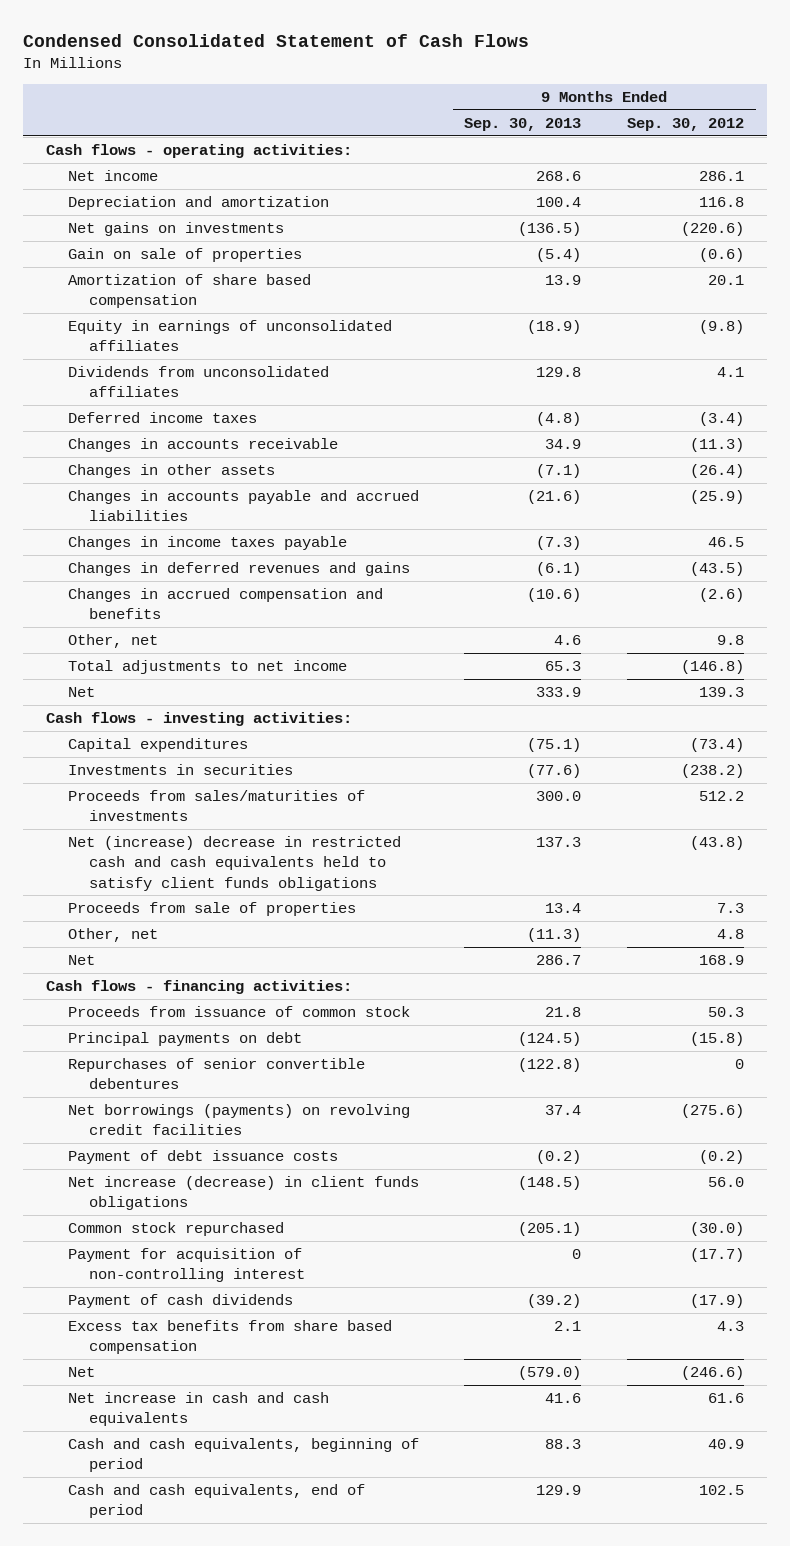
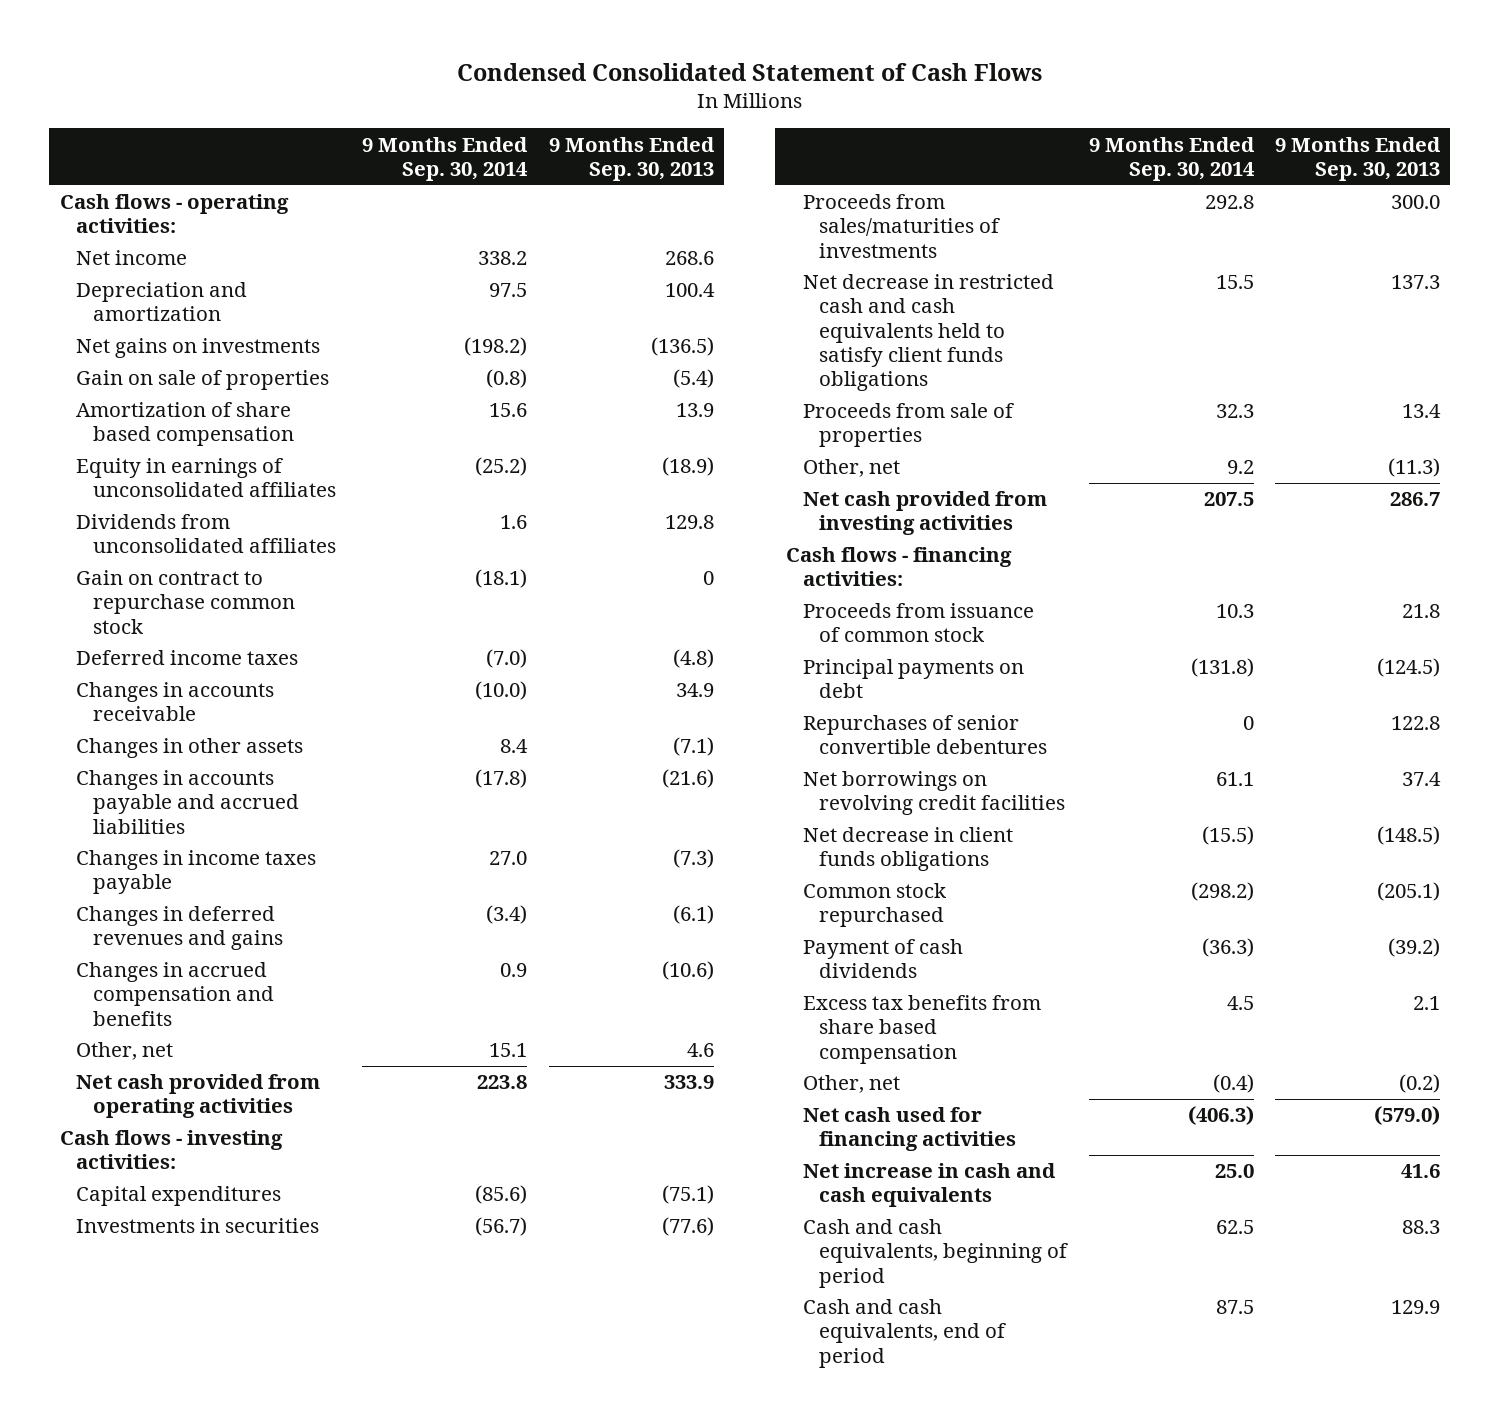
- | 9 Months Ended Sep. 30, 2013 | 9 Months Ended Sep. 30, 2012
+ | 9 Months Ended Sep. 30, 2014 | 9 Months Ended Sep. 30, 2013
+ Gain on contract to repurchase common stock | (18.1) | 0
- Total adjustments to net income | 65.3 | (146.8)
- Net | 333.9 | 139.3
+ Net cash provided from operating activities | 223.8 | 333.9
- Net (increase) decrease in restricted cash and cash equivalents held to satisfy client funds obligations | 137.3 | (43.8)
+ Net decrease in restricted cash and cash equivalents held to satisfy client funds obligations | 15.5 | 137.3
- Net | 286.7 | 168.9
+ Net cash provided from investing activities | 207.5 | 286.7
- Repurchases of senior convertible debentures | (122.8) | 0
- Net borrowings (payments) on revolving credit facilities | 37.4 | (275.6)
- Payment of debt issuance costs | (0.2) | (0.2)
- Net increase (decrease) in client funds obligations | (148.5) | 56.0
+ Repurchases of senior convertible debentures | 0 | 122.8
+ Net borrowings on revolving credit facilities | 61.1 | 37.4
+ Net decrease in client funds obligations | (15.5) | (148.5)
- Payment for acquisition of non-controlling interest | 0 | (17.7)
- Net | (579.0) | (246.6)
+ Other, net | (0.4) | (0.2)
+ Net cash used for financing activities | (406.3) | (579.0)

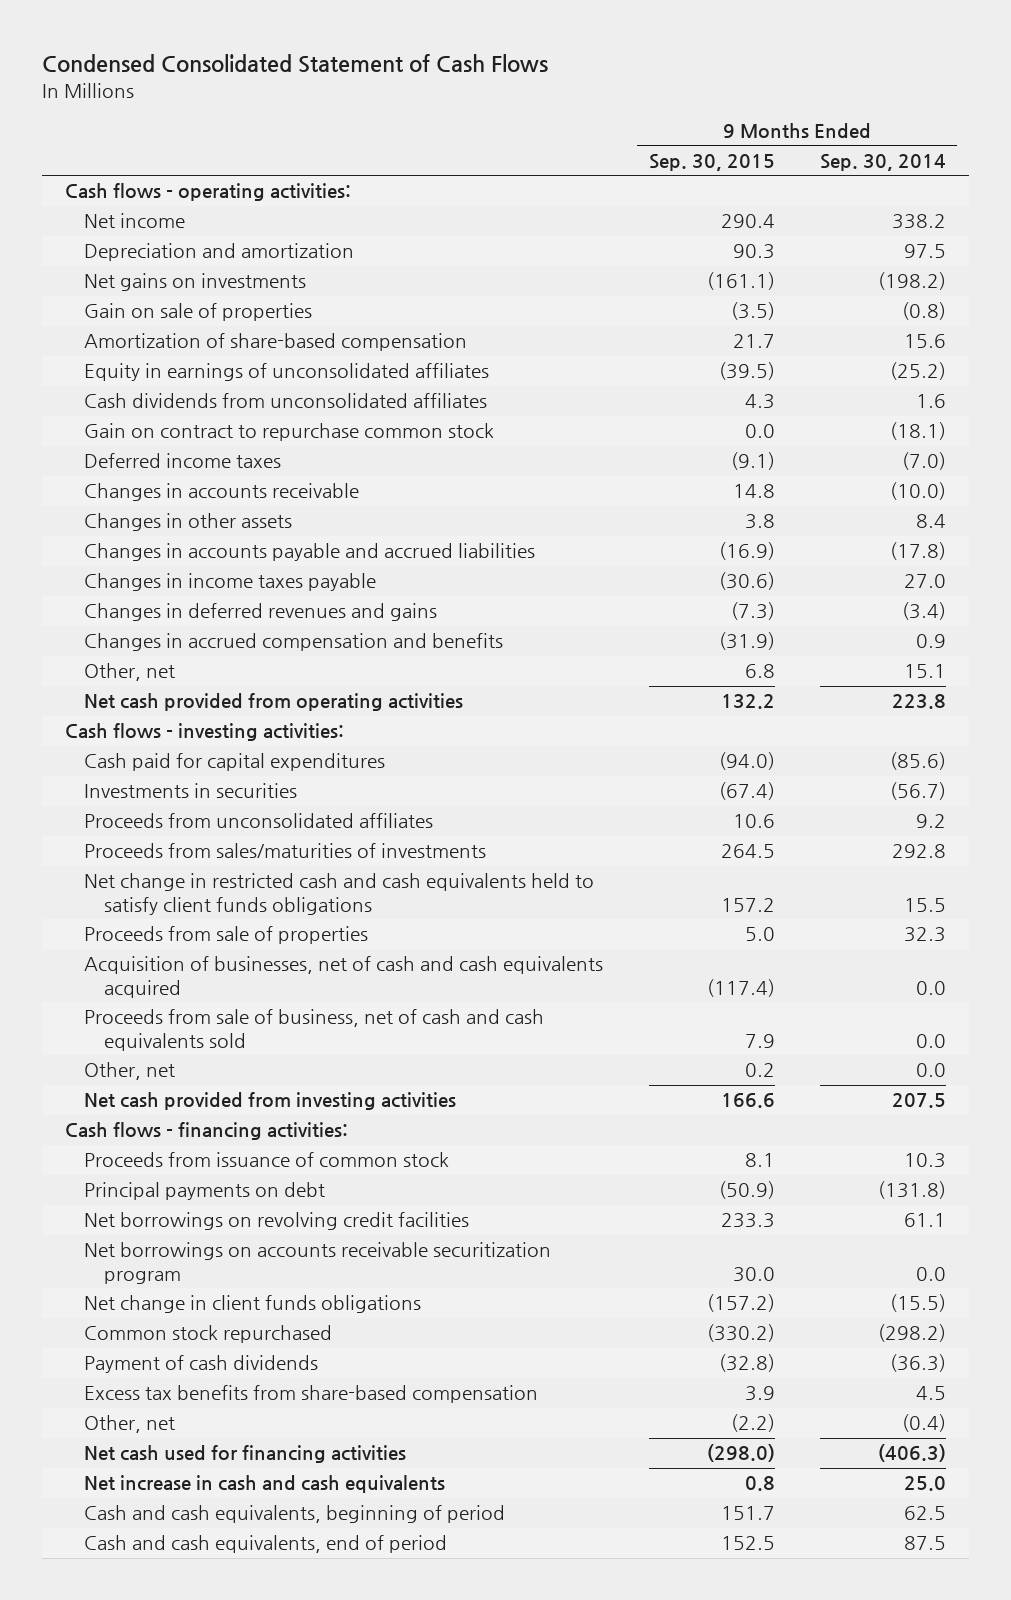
- | 9 Months Ended Sep. 30, 2014 | 9 Months Ended Sep. 30, 2013
+ | 9 Months Ended Sep. 30, 2015 | 9 Months Ended Sep. 30, 2014
- Amortization of share based compensation | 15.6 | 13.9
+ Amortization of share-based compensation | 21.7 | 15.6
- Dividends from unconsolidated affiliates | 1.6 | 129.8
+ Cash dividends from unconsolidated affiliates | 4.3 | 1.6
- Capital expenditures | (85.6) | (75.1)
+ Cash paid for capital expenditures | (94.0) | (85.6)
+ Proceeds from unconsolidated affiliates | 10.6 | 9.2
- Net decrease in restricted cash and cash equivalents held to satisfy client funds obligations | 15.5 | 137.3
+ Net change in restricted cash and cash equivalents held to satisfy client funds obligations | 157.2 | 15.5
- Other, net | 9.2 | (11.3)
+ Acquisition of businesses, net of cash and cash equivalents acquired | (117.4) | 0.0
+ Proceeds from sale of business, net of cash and cash equivalents sold | 7.9 | 0.0
+ Other, net | 0.2 | 0.0
- Repurchases of senior convertible debentures | 0 | 122.8
- Net decrease in client funds obligations | (15.5) | (148.5)
+ Net borrowings on accounts receivable securitization program | 30.0 | 0.0
+ Net change in client funds obligations | (157.2) | (15.5)
- Excess tax benefits from share based compensation | 4.5 | 2.1
+ Excess tax benefits from share-based compensation | 3.9 | 4.5

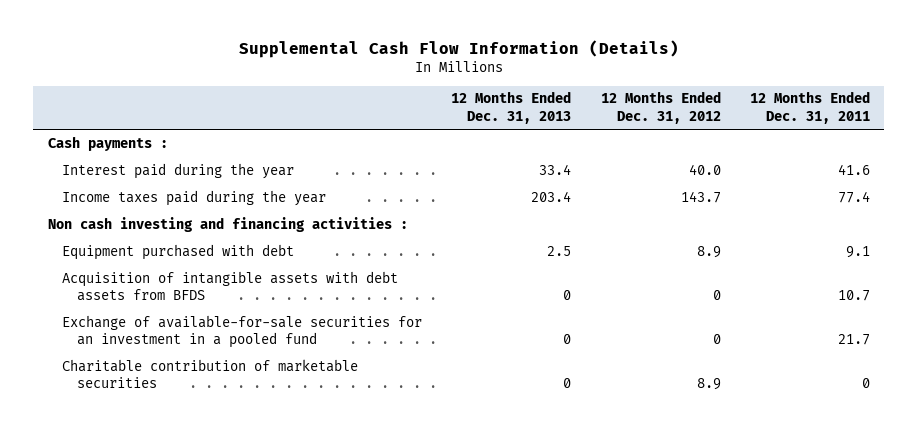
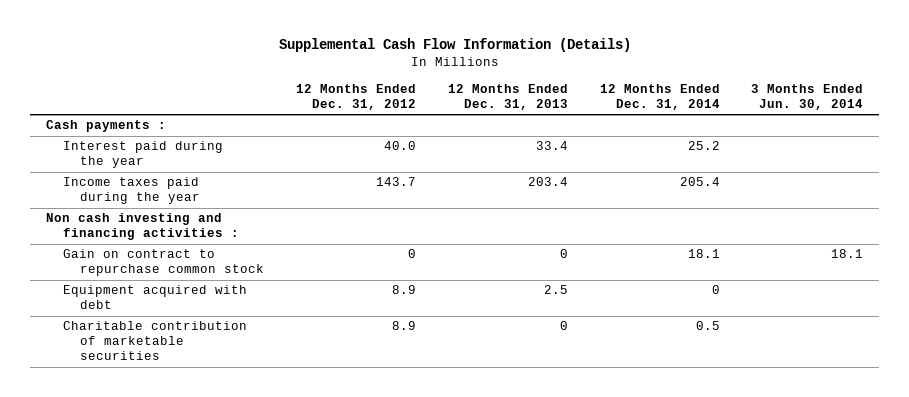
- | 12 Months Ended Dec. 31, 2013 | 12 Months Ended Dec. 31, 2012 | 12 Months Ended Dec. 31, 2011
+ | 12 Months Ended Dec. 31, 2012 | 12 Months Ended Dec. 31, 2013 | 12 Months Ended Dec. 31, 2014 | 3 Months Ended Jun. 30, 2014
- Equipment purchased with debt | 2.5 | 8.9 | 9.1
- Acquisition of intangible assets with debt assets from BFDS | 0 | 0 | 10.7
- Exchange of available-for-sale securities for an investment in a pooled fund | 0 | 0 | 21.7
+ Gain on contract to repurchase common stock | 0 | 0 | 18.1 | 18.1
+ Equipment acquired with debt | 8.9 | 2.5 | 0 |

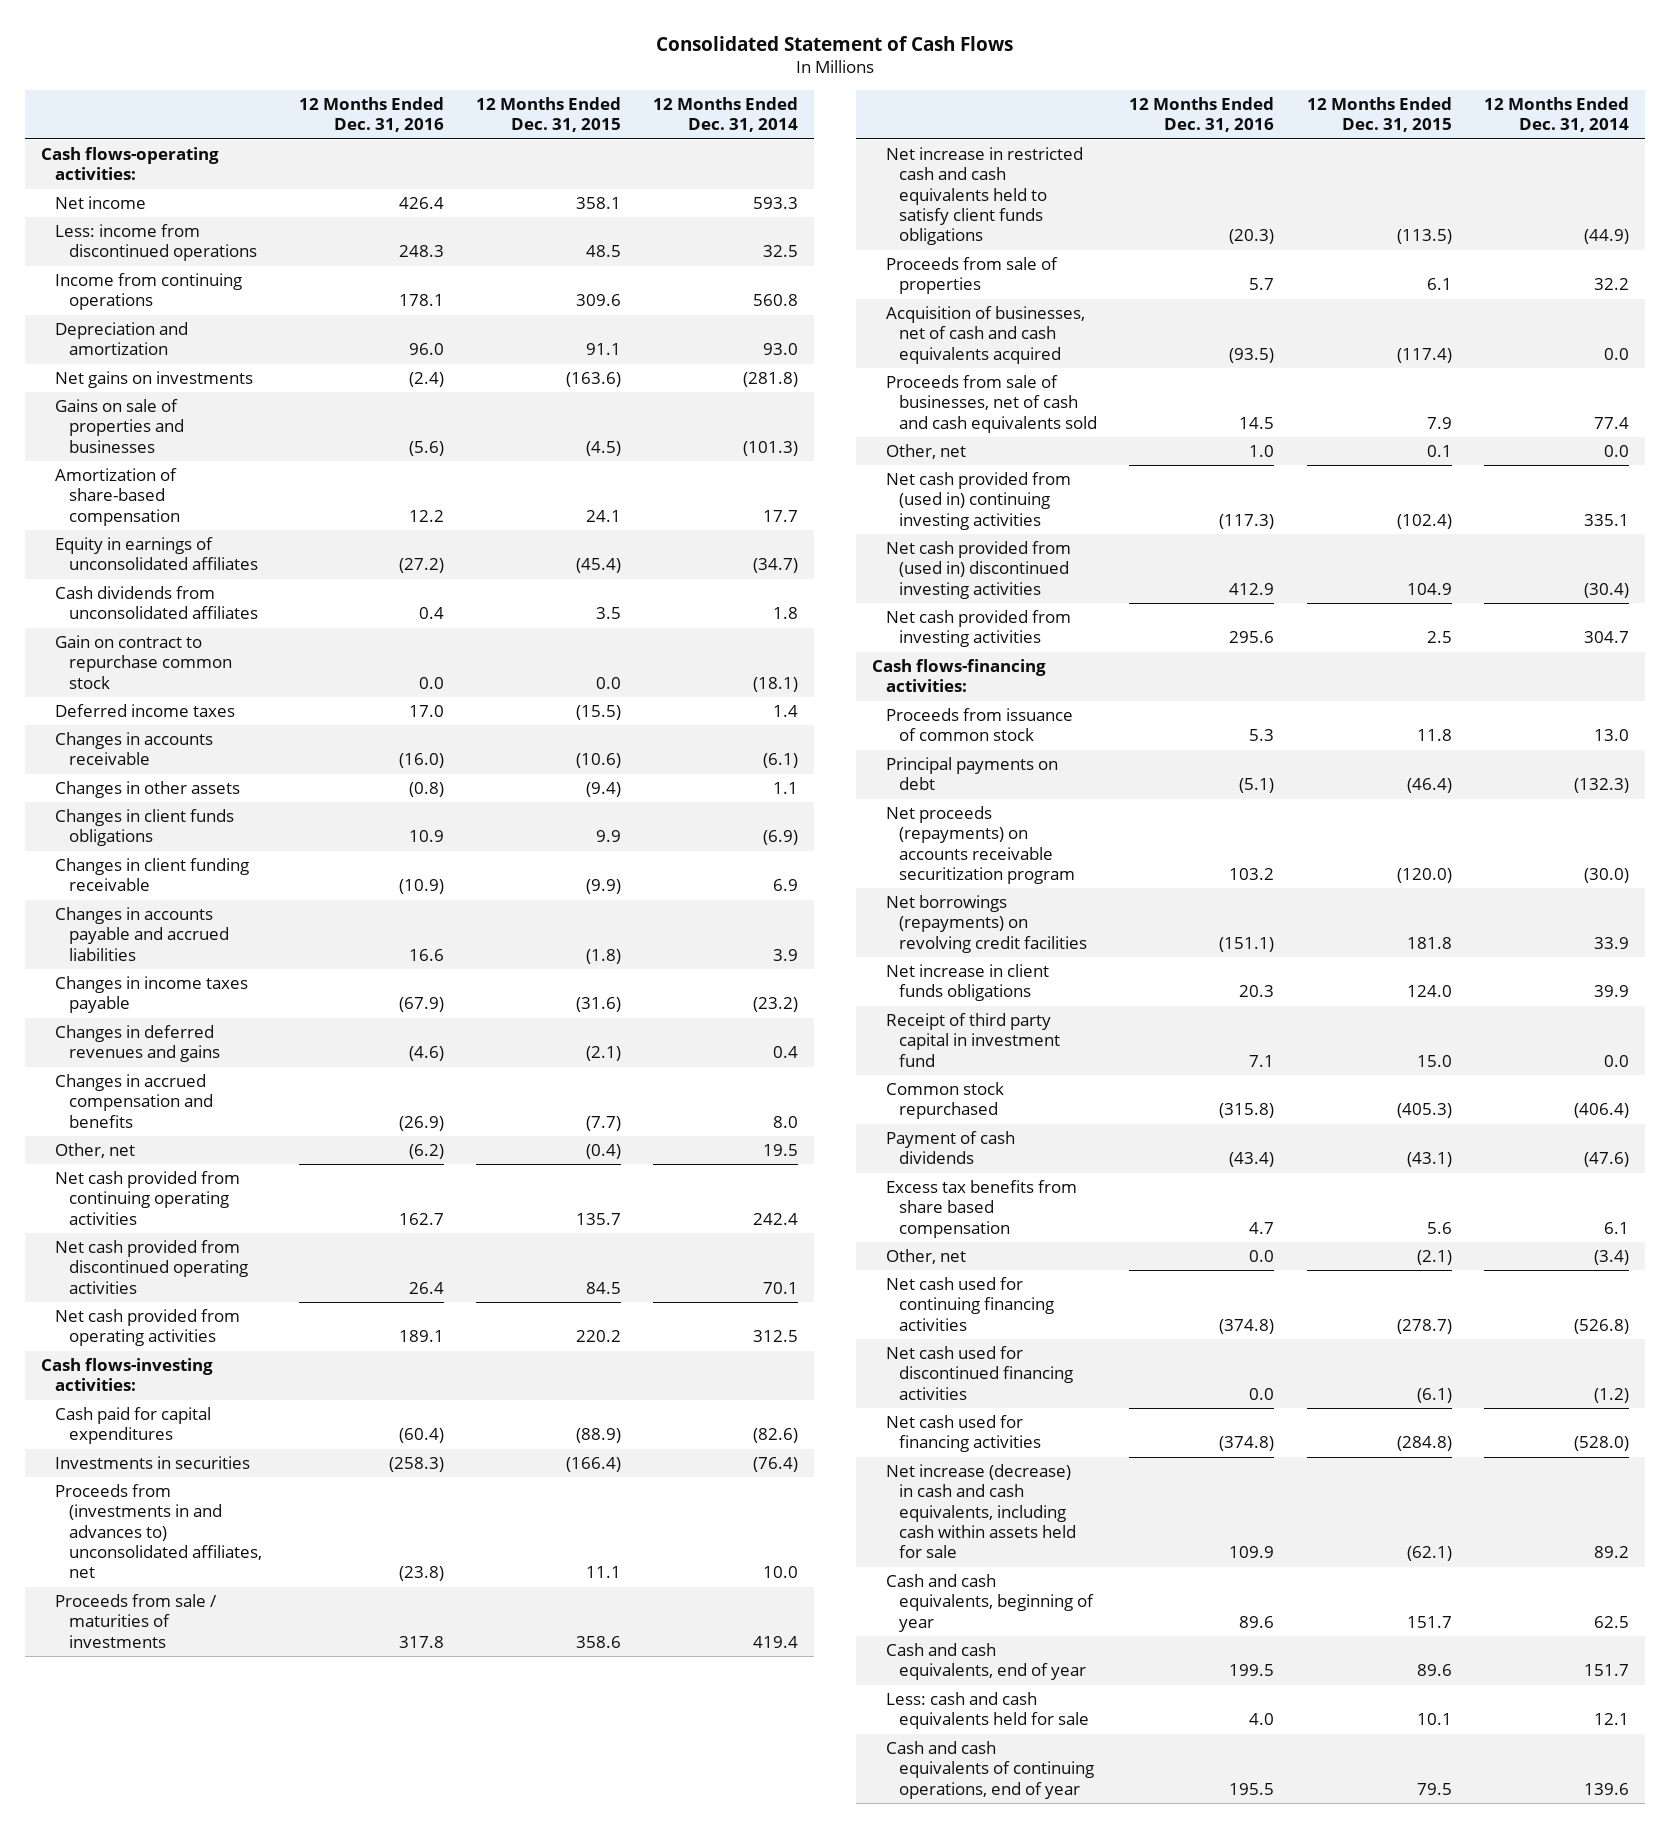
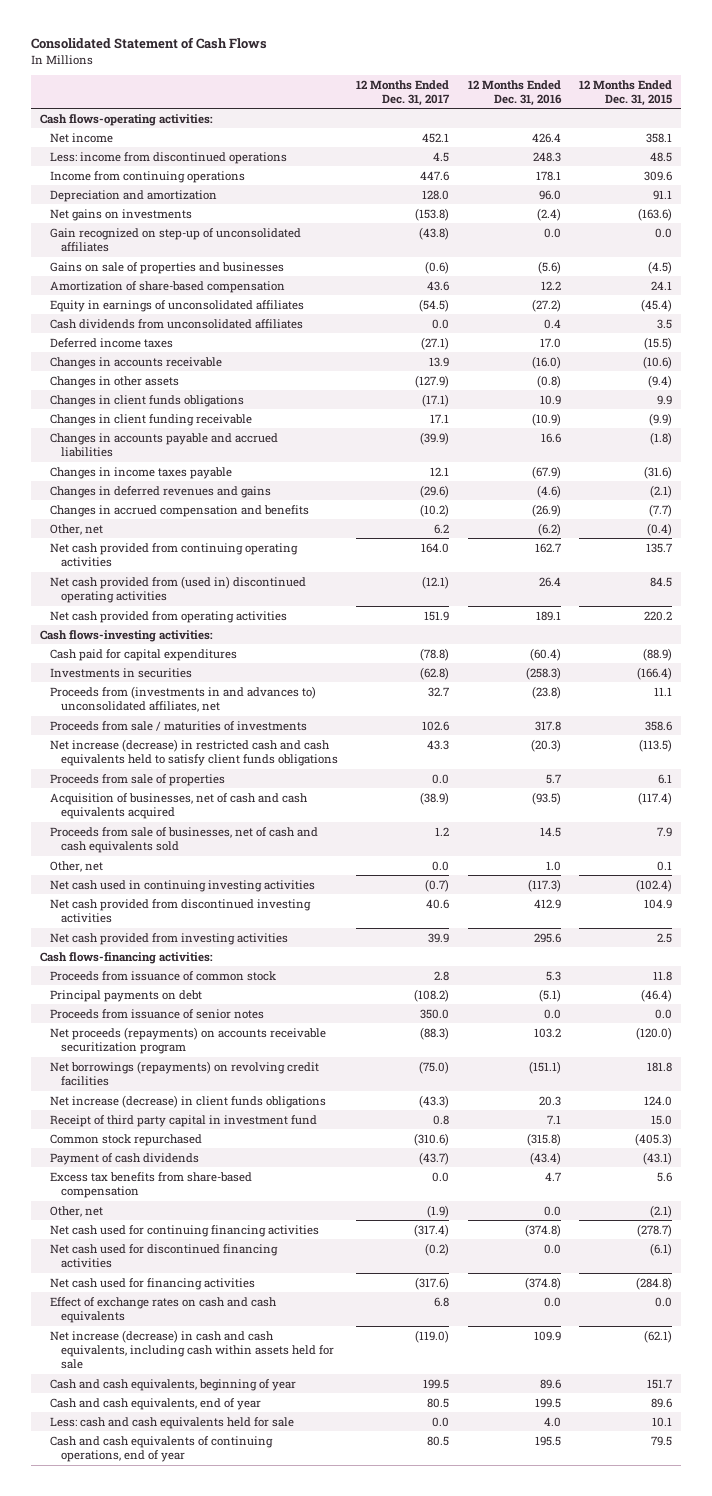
- | 12 Months Ended Dec. 31, 2016 | 12 Months Ended Dec. 31, 2015 | 12 Months Ended Dec. 31, 2014
+ | 12 Months Ended Dec. 31, 2017 | 12 Months Ended Dec. 31, 2016 | 12 Months Ended Dec. 31, 2015
+ Gain recognized on step-up of unconsolidated affiliates | (43.8) | 0.0 | 0.0
- Gain on contract to repurchase common stock | 0.0 | 0.0 | (18.1)
- Net cash provided from discontinued operating activities | 26.4 | 84.5 | 70.1
+ Net cash provided from (used in) discontinued operating activities | (12.1) | 26.4 | 84.5
- Net increase in restricted cash and cash equivalents held to satisfy client funds obligations | (20.3) | (113.5) | (44.9)
+ Net increase (decrease) in restricted cash and cash equivalents held to satisfy client funds obligations | 43.3 | (20.3) | (113.5)
- Net cash provided from (used in) continuing investing activities | (117.3) | (102.4) | 335.1
- Net cash provided from (used in) discontinued investing activities | 412.9 | 104.9 | (30.4)
+ Net cash used in continuing investing activities | (0.7) | (117.3) | (102.4)
+ Net cash provided from discontinued investing activities | 40.6 | 412.9 | 104.9
+ Proceeds from issuance of senior notes | 350.0 | 0.0 | 0.0
- Net increase in client funds obligations | 20.3 | 124.0 | 39.9
+ Net increase (decrease) in client funds obligations | (43.3) | 20.3 | 124.0
- Excess tax benefits from share based compensation | 4.7 | 5.6 | 6.1
+ Excess tax benefits from share-based compensation | 0.0 | 4.7 | 5.6
+ Effect of exchange rates on cash and cash equivalents | 6.8 | 0.0 | 0.0

